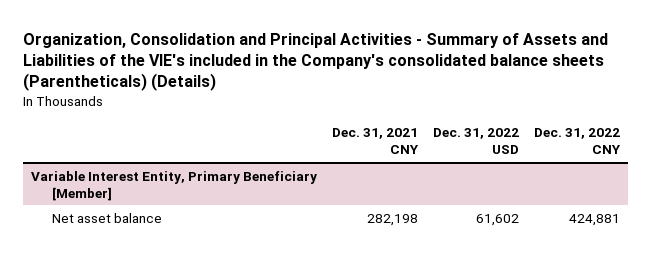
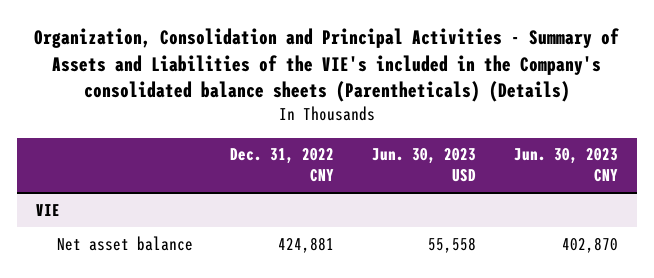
- | Dec. 31, 2021 CNY | Dec. 31, 2022 USD | Dec. 31, 2022 CNY
+ | Dec. 31, 2022 CNY | Jun. 30, 2023 USD | Jun. 30, 2023 CNY
- Variable Interest Entity, Primary Beneficiary [Member]
+ VIE

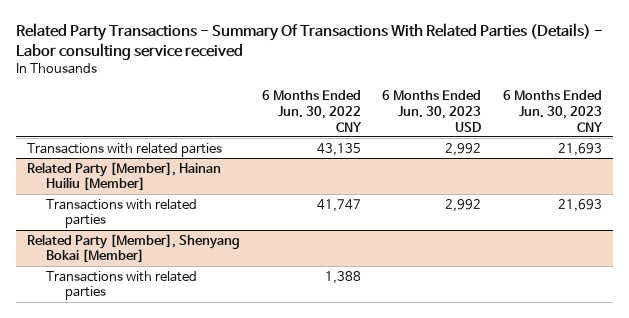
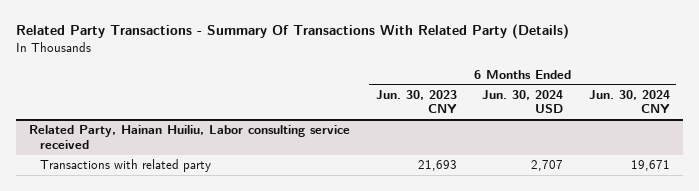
- Related Party Transactions - Summary Of Transactions With Related Parties (Details) - Labor consulting service received
+ Related Party Transactions - Summary Of Transactions With Related Party (Details)
- | 6 Months Ended Jun. 30, 2022 CNY | 6 Months Ended Jun. 30, 2023 USD | 6 Months Ended Jun. 30, 2023 CNY
+ | 6 Months Ended Jun. 30, 2023 CNY | 6 Months Ended Jun. 30, 2024 USD | 6 Months Ended Jun. 30, 2024 CNY
- Transactions with related parties | 43,135 | 2,992 | 21,693
- Related Party [Member], Hainan Huiliu [Member]
- Transactions with related parties | 41,747 | 2,992 | 21,693
- Related Party [Member], Shenyang Bokai [Member]
- Transactions with related parties | 1,388 | |
+ Related Party, Hainan Huiliu, Labor consulting service received
+ Transactions with related party | 21,693 | 2,707 | 19,671

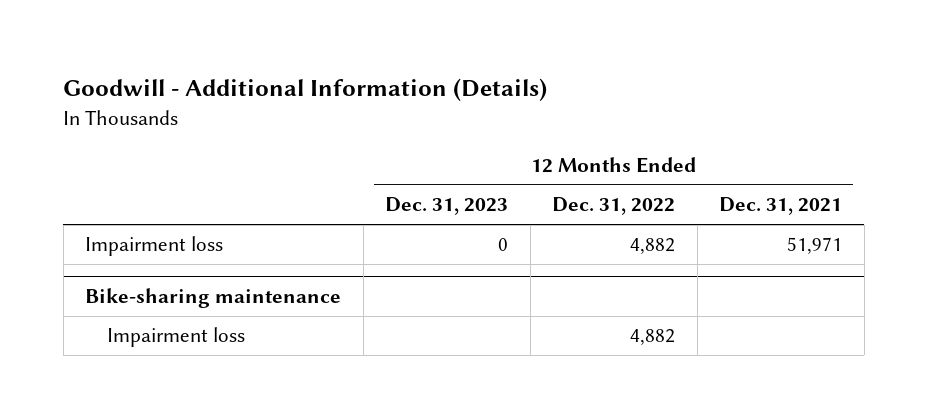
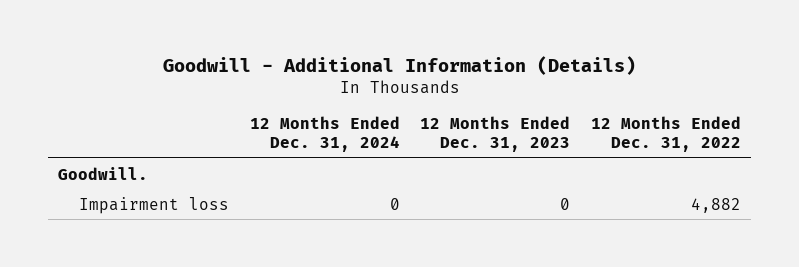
- | 12 Months Ended Dec. 31, 2023 | 12 Months Ended Dec. 31, 2022 | 12 Months Ended Dec. 31, 2021
+ | 12 Months Ended Dec. 31, 2024 | 12 Months Ended Dec. 31, 2023 | 12 Months Ended Dec. 31, 2022
+ Goodwill.
- Bike-sharing maintenance
- Impairment loss | | 4,882 |

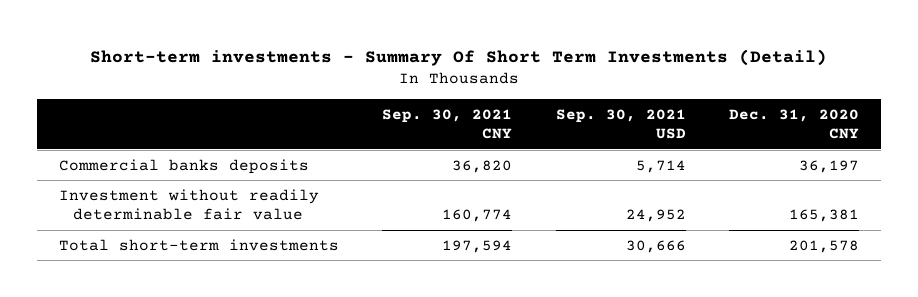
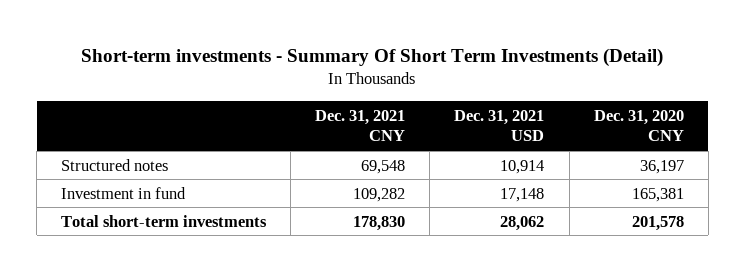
- | Sep. 30, 2021 CNY | Sep. 30, 2021 USD | Dec. 31, 2020 CNY
+ | Dec. 31, 2021 CNY | Dec. 31, 2021 USD | Dec. 31, 2020 CNY
- Commercial banks deposits | 36,820 | 5,714 | 36,197
- Investment without readily determinable fair value | 160,774 | 24,952 | 165,381
+ Structured notes | 69,548 | 10,914 | 36,197
+ Investment in fund | 109,282 | 17,148 | 165,381

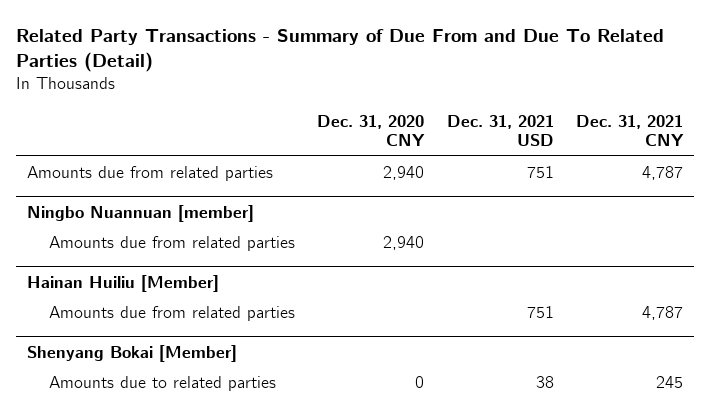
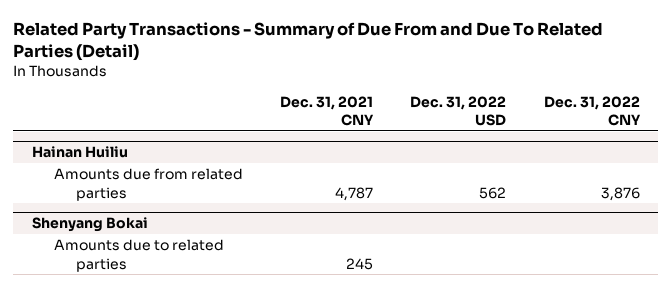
- | Dec. 31, 2020 CNY | Dec. 31, 2021 USD | Dec. 31, 2021 CNY
+ | Dec. 31, 2021 CNY | Dec. 31, 2022 USD | Dec. 31, 2022 CNY
- Amounts due from related parties | 2,940 | 751 | 4,787
- Ningbo Nuannuan [member]
- Amounts due from related parties | 2,940 | |
- Hainan Huiliu [Member]
+ Hainan Huiliu
- Shenyang Bokai [Member]
+ Shenyang Bokai

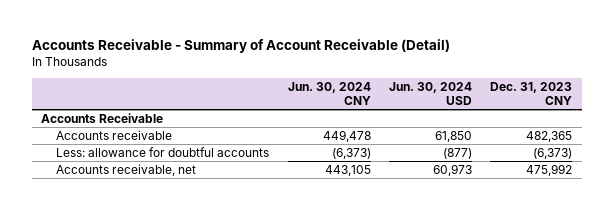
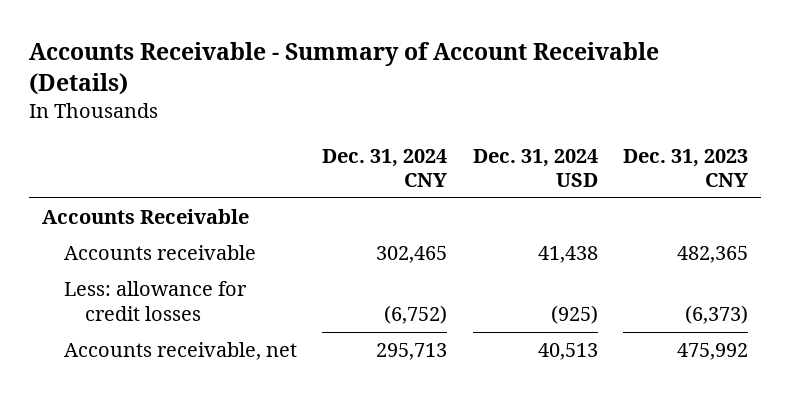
- Accounts Receivable - Summary of Account Receivable (Detail)
+ Accounts Receivable - Summary of Account Receivable (Details)
- | Jun. 30, 2024 CNY | Jun. 30, 2024 USD | Dec. 31, 2023 CNY
+ | Dec. 31, 2024 CNY | Dec. 31, 2024 USD | Dec. 31, 2023 CNY
- Less: allowance for doubtful accounts | (6,373) | (877) | (6,373)
+ Less: allowance for credit losses | (6,752) | (925) | (6,373)

